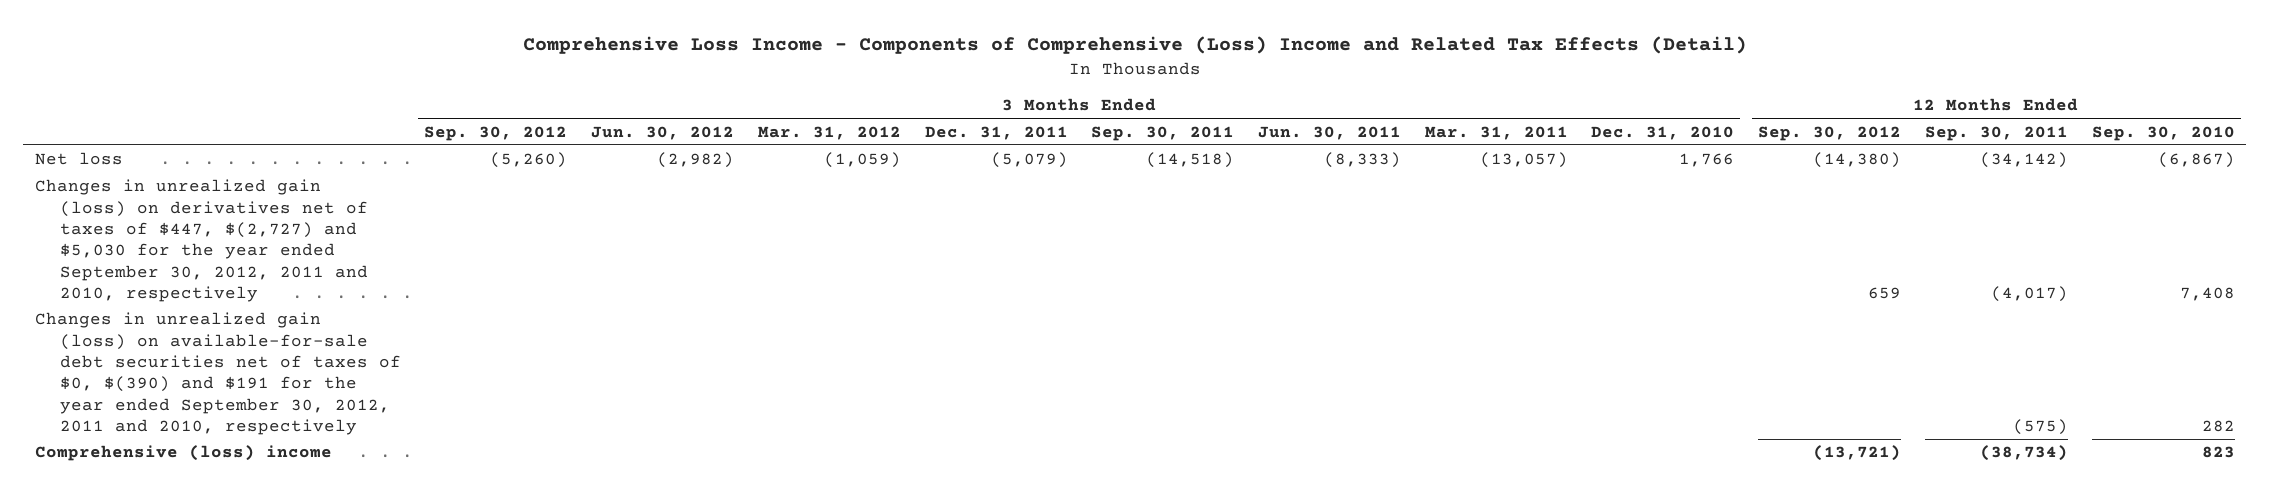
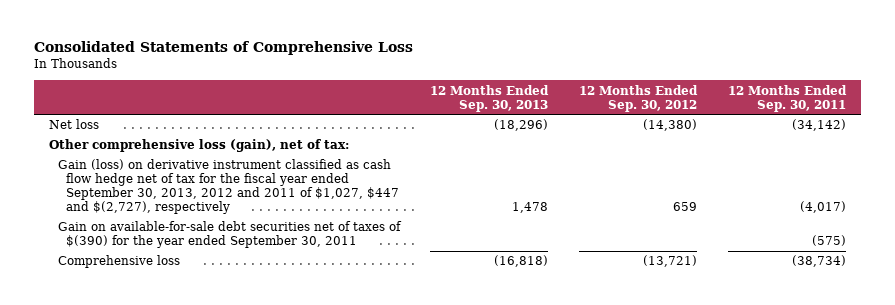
- Comprehensive Loss Income - Components of Comprehensive (Loss) Income and Related Tax Effects (Detail)
+ Consolidated Statements of Comprehensive Loss
- | 3 Months Ended Sep. 30, 2012 | 3 Months Ended Jun. 30, 2012 | 3 Months Ended Mar. 31, 2012 | 3 Months Ended Dec. 31, 2011 | 3 Months Ended Sep. 30, 2011 | 3 Months Ended Jun. 30, 2011 | 3 Months Ended Mar. 31, 2011 | 3 Months Ended Dec. 31, 2010 | 12 Months Ended Sep. 30, 2012 | 12 Months Ended Sep. 30, 2011 | 12 Months Ended Sep. 30, 2010
+ | 12 Months Ended Sep. 30, 2013 | 12 Months Ended Sep. 30, 2012 | 12 Months Ended Sep. 30, 2011
- Changes in unrealized gain (loss) on derivatives net of taxes of $447, $(2,727) and $5,030 for the year ended September 30, 2012, 2011 and 2010, respectively | | | | | | | | | 659 | (4,017) | 7,408
- Changes in unrealized gain (loss) on available-for-sale debt securities net of taxes of $0, $(390) and $191 for the year ended September 30, 2012, 2011 and 2010, respectively | | | | | | | | | | (575) | 282
- Comprehensive (loss) income | | | | | | | | | (13,721) | (38,734) | 823
+ Other comprehensive loss (gain), net of tax:
+ Gain (loss) on derivative instrument classified as cash flow hedge net of tax for the fiscal year ended September 30, 2013, 2012 and 2011 of $1,027, $447 and $(2,727), respectively | 1,478 | 659 | (4,017)
+ Gain on available-for-sale debt securities net of taxes of $(390) for the year ended September 30, 2011 | | | (575)
+ Comprehensive loss | (16,818) | (13,721) | (38,734)

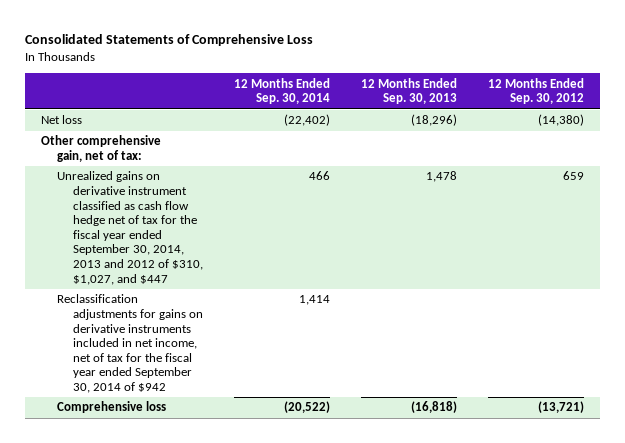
- | 12 Months Ended Sep. 30, 2013 | 12 Months Ended Sep. 30, 2012 | 12 Months Ended Sep. 30, 2011
+ | 12 Months Ended Sep. 30, 2014 | 12 Months Ended Sep. 30, 2013 | 12 Months Ended Sep. 30, 2012
- Other comprehensive loss (gain), net of tax:
- Gain (loss) on derivative instrument classified as cash flow hedge net of tax for the fiscal year ended September 30, 2013, 2012 and 2011 of $1,027, $447 and $(2,727), respectively | 1,478 | 659 | (4,017)
- Gain on available-for-sale debt securities net of taxes of $(390) for the year ended September 30, 2011 | | | (575)
+ Other comprehensive gain, net of tax:
+ Unrealized gains on derivative instrument classified as cash flow hedge net of tax for the fiscal year ended September 30, 2014, 2013 and 2012 of $310, $1,027, and $447 | 466 | 1,478 | 659
+ Reclassification adjustments for gains on derivative instruments included in net income, net of tax for the fiscal year ended September 30, 2014 of $942 | 1,414 | |

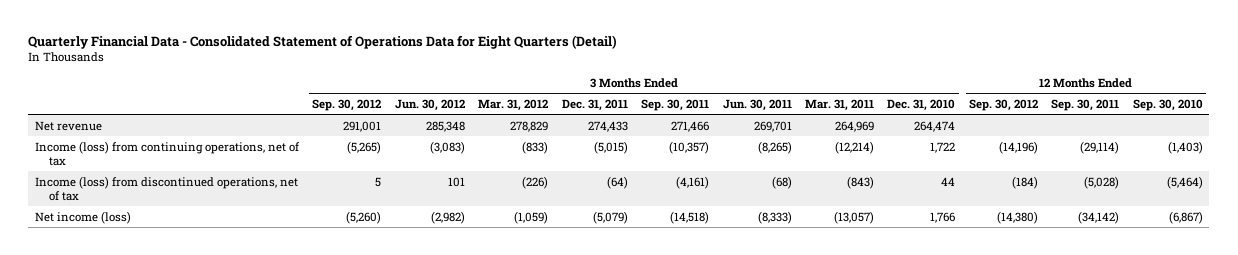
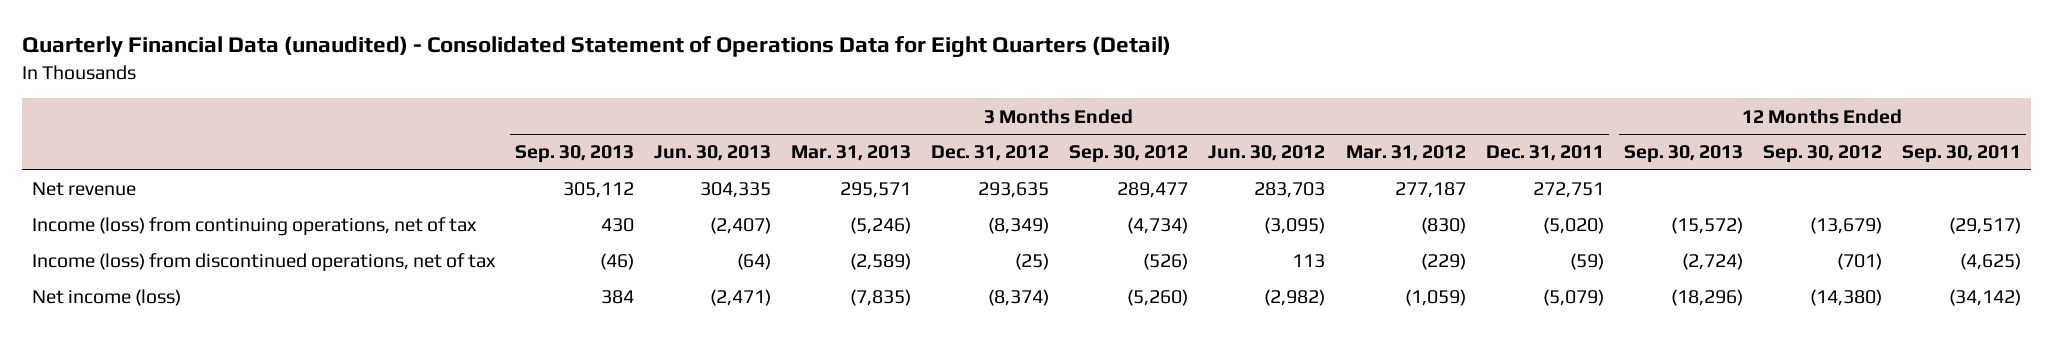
- Quarterly Financial Data - Consolidated Statement of Operations Data for Eight Quarters (Detail)
+ Quarterly Financial Data (unaudited) - Consolidated Statement of Operations Data for Eight Quarters (Detail)
- | 3 Months Ended Sep. 30, 2012 | 3 Months Ended Jun. 30, 2012 | 3 Months Ended Mar. 31, 2012 | 3 Months Ended Dec. 31, 2011 | 3 Months Ended Sep. 30, 2011 | 3 Months Ended Jun. 30, 2011 | 3 Months Ended Mar. 31, 2011 | 3 Months Ended Dec. 31, 2010 | 12 Months Ended Sep. 30, 2012 | 12 Months Ended Sep. 30, 2011 | 12 Months Ended Sep. 30, 2010
+ | 3 Months Ended Sep. 30, 2013 | 3 Months Ended Jun. 30, 2013 | 3 Months Ended Mar. 31, 2013 | 3 Months Ended Dec. 31, 2012 | 3 Months Ended Sep. 30, 2012 | 3 Months Ended Jun. 30, 2012 | 3 Months Ended Mar. 31, 2012 | 3 Months Ended Dec. 31, 2011 | 12 Months Ended Sep. 30, 2013 | 12 Months Ended Sep. 30, 2012 | 12 Months Ended Sep. 30, 2011
- Net revenue | 291,001 | 285,348 | 278,829 | 274,433 | 271,466 | 269,701 | 264,969 | 264,474 | | |
- Income (loss) from continuing operations, net of tax | (5,265) | (3,083) | (833) | (5,015) | (10,357) | (8,265) | (12,214) | 1,722 | (14,196) | (29,114) | (1,403)
- Income (loss) from discontinued operations, net of tax | 5 | 101 | (226) | (64) | (4,161) | (68) | (843) | 44 | (184) | (5,028) | (5,464)
+ Net revenue | 305,112 | 304,335 | 295,571 | 293,635 | 289,477 | 283,703 | 277,187 | 272,751 | | |
+ Income (loss) from continuing operations, net of tax | 430 | (2,407) | (5,246) | (8,349) | (4,734) | (3,095) | (830) | (5,020) | (15,572) | (13,679) | (29,517)
+ Income (loss) from discontinued operations, net of tax | (46) | (64) | (2,589) | (25) | (526) | 113 | (229) | (59) | (2,724) | (701) | (4,625)

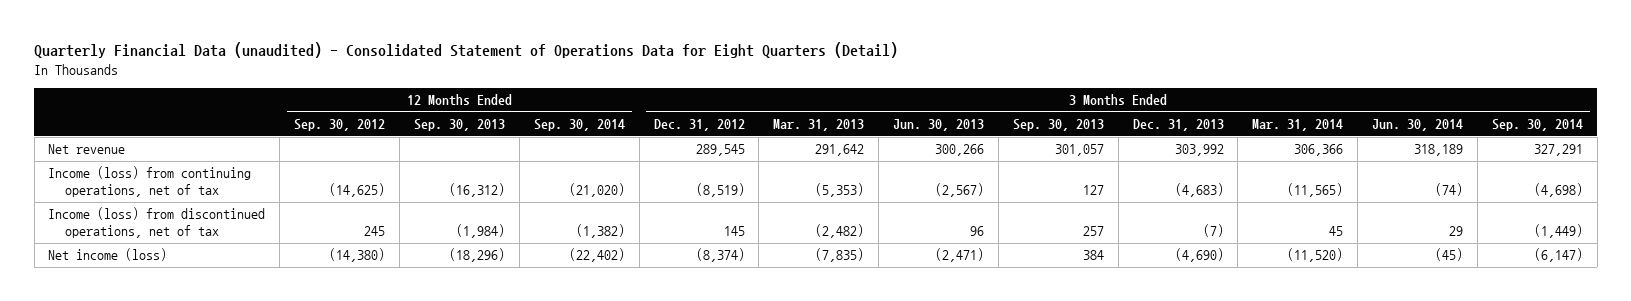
- | 3 Months Ended Sep. 30, 2013 | 3 Months Ended Jun. 30, 2013 | 3 Months Ended Mar. 31, 2013 | 3 Months Ended Dec. 31, 2012 | 3 Months Ended Sep. 30, 2012 | 3 Months Ended Jun. 30, 2012 | 3 Months Ended Mar. 31, 2012 | 3 Months Ended Dec. 31, 2011 | 12 Months Ended Sep. 30, 2013 | 12 Months Ended Sep. 30, 2012 | 12 Months Ended Sep. 30, 2011
+ | 12 Months Ended Sep. 30, 2012 | 12 Months Ended Sep. 30, 2013 | 12 Months Ended Sep. 30, 2014 | 3 Months Ended Dec. 31, 2012 | 3 Months Ended Mar. 31, 2013 | 3 Months Ended Jun. 30, 2013 | 3 Months Ended Sep. 30, 2013 | 3 Months Ended Dec. 31, 2013 | 3 Months Ended Mar. 31, 2014 | 3 Months Ended Jun. 30, 2014 | 3 Months Ended Sep. 30, 2014
- Net revenue | 305,112 | 304,335 | 295,571 | 293,635 | 289,477 | 283,703 | 277,187 | 272,751 | | |
- Income (loss) from continuing operations, net of tax | 430 | (2,407) | (5,246) | (8,349) | (4,734) | (3,095) | (830) | (5,020) | (15,572) | (13,679) | (29,517)
- Income (loss) from discontinued operations, net of tax | (46) | (64) | (2,589) | (25) | (526) | 113 | (229) | (59) | (2,724) | (701) | (4,625)
+ Net revenue | | | | 289,545 | 291,642 | 300,266 | 301,057 | 303,992 | 306,366 | 318,189 | 327,291
+ Income (loss) from continuing operations, net of tax | (14,625) | (16,312) | (21,020) | (8,519) | (5,353) | (2,567) | 127 | (4,683) | (11,565) | (74) | (4,698)
+ Income (loss) from discontinued operations, net of tax | 245 | (1,984) | (1,382) | 145 | (2,482) | 96 | 257 | (7) | 45 | 29 | (1,449)

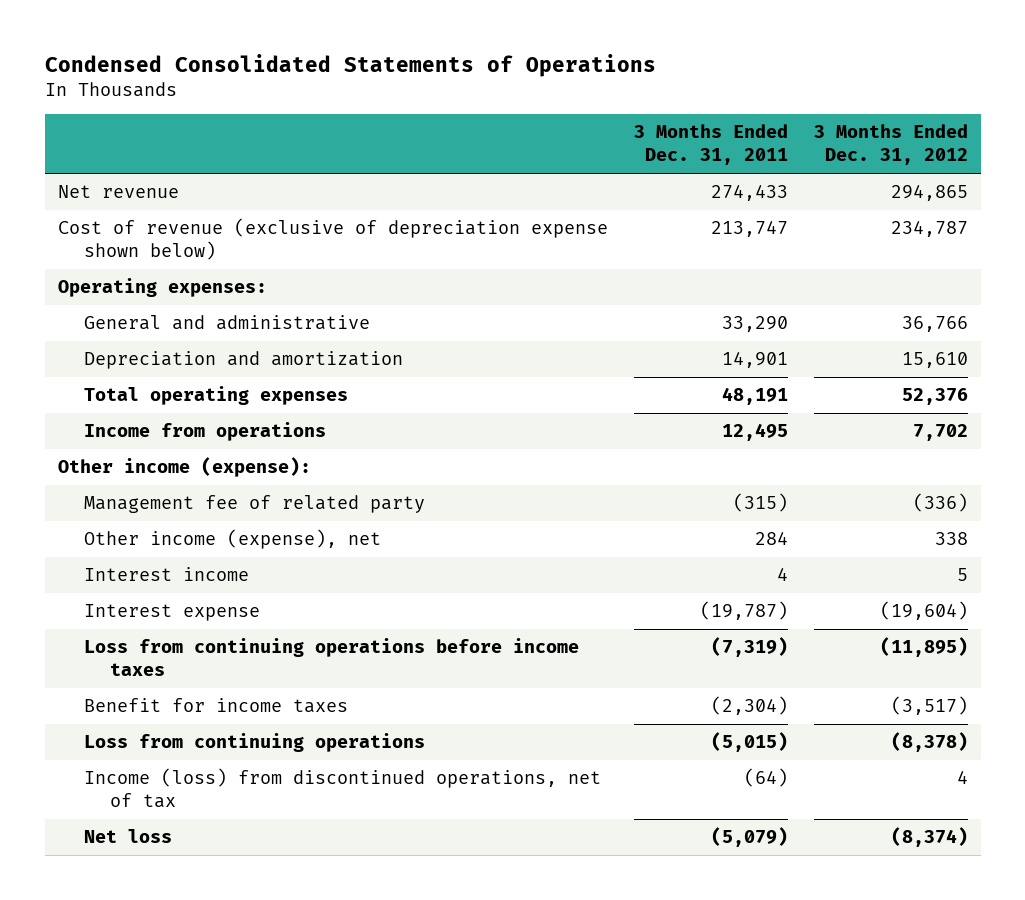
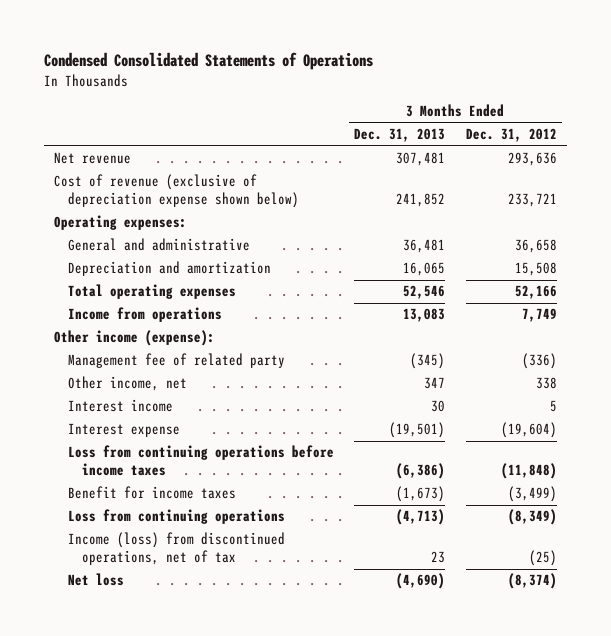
- | 3 Months Ended Dec. 31, 2011 | 3 Months Ended Dec. 31, 2012
+ | 3 Months Ended Dec. 31, 2013 | 3 Months Ended Dec. 31, 2012
- Net revenue | 274,433 | 294,865
- Cost of revenue (exclusive of depreciation expense shown below) | 213,747 | 234,787
+ Net revenue | 307,481 | 293,636
+ Cost of revenue (exclusive of depreciation expense shown below) | 241,852 | 233,721
- General and administrative | 33,290 | 36,766
- Depreciation and amortization | 14,901 | 15,610
- Total operating expenses | 48,191 | 52,376
- Income from operations | 12,495 | 7,702
+ General and administrative | 36,481 | 36,658
+ Depreciation and amortization | 16,065 | 15,508
+ Total operating expenses | 52,546 | 52,166
+ Income from operations | 13,083 | 7,749
- Other income (expense), net | 284 | 338
+ Other income, net | 347 | 338
- Loss from continuing operations before income taxes | (7,319) | (11,895)
- Benefit for income taxes | (2,304) | (3,517)
- Loss from continuing operations | (5,015) | (8,378)
- Income (loss) from discontinued operations, net of tax | (64) | 4
+ Loss from continuing operations before income taxes | (6,386) | (11,848)
+ Benefit for income taxes | (1,673) | (3,499)
+ Loss from continuing operations | (4,713) | (8,349)
+ Income (loss) from discontinued operations, net of tax | 23 | (25)

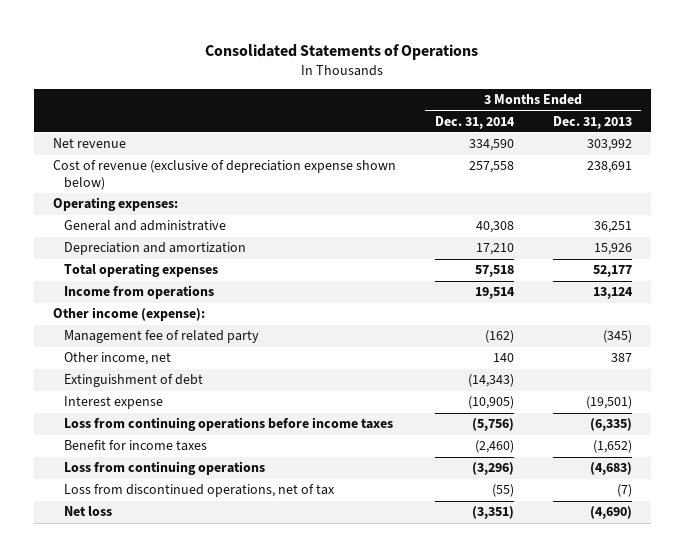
- Condensed Consolidated Statements of Operations
+ Consolidated Statements of Operations
- | 3 Months Ended Dec. 31, 2013 | 3 Months Ended Dec. 31, 2012
+ | 3 Months Ended Dec. 31, 2014 | 3 Months Ended Dec. 31, 2013
- Net revenue | 307,481 | 293,636
- Cost of revenue (exclusive of depreciation expense shown below) | 241,852 | 233,721
+ Net revenue | 334,590 | 303,992
+ Cost of revenue (exclusive of depreciation expense shown below) | 257,558 | 238,691
- General and administrative | 36,481 | 36,658
- Depreciation and amortization | 16,065 | 15,508
- Total operating expenses | 52,546 | 52,166
- Income from operations | 13,083 | 7,749
+ General and administrative | 40,308 | 36,251
+ Depreciation and amortization | 17,210 | 15,926
+ Total operating expenses | 57,518 | 52,177
+ Income from operations | 19,514 | 13,124
- Other income, net | 347 | 338
- Interest income | 30 | 5
+ Other income, net | 140 | 387
+ Extinguishment of debt | (14,343) |
- Loss from continuing operations before income taxes | (6,386) | (11,848)
- Benefit for income taxes | (1,673) | (3,499)
- Loss from continuing operations | (4,713) | (8,349)
- Income (loss) from discontinued operations, net of tax | 23 | (25)
+ Loss from continuing operations before income taxes | (5,756) | (6,335)
+ Benefit for income taxes | (2,460) | (1,652)
+ Loss from continuing operations | (3,296) | (4,683)
+ Loss from discontinued operations, net of tax | (55) | (7)

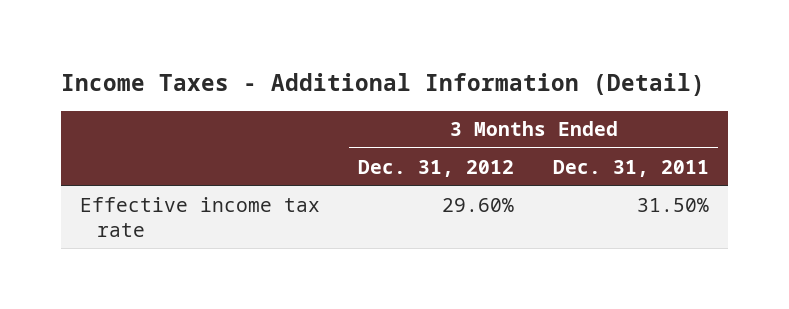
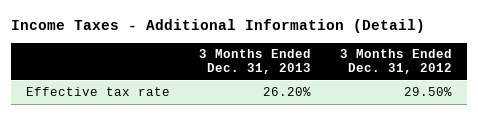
- | 3 Months Ended Dec. 31, 2012 | 3 Months Ended Dec. 31, 2011
+ | 3 Months Ended Dec. 31, 2013 | 3 Months Ended Dec. 31, 2012
- Effective income tax rate | 29.60% | 31.50%
+ Effective tax rate | 26.20% | 29.50%

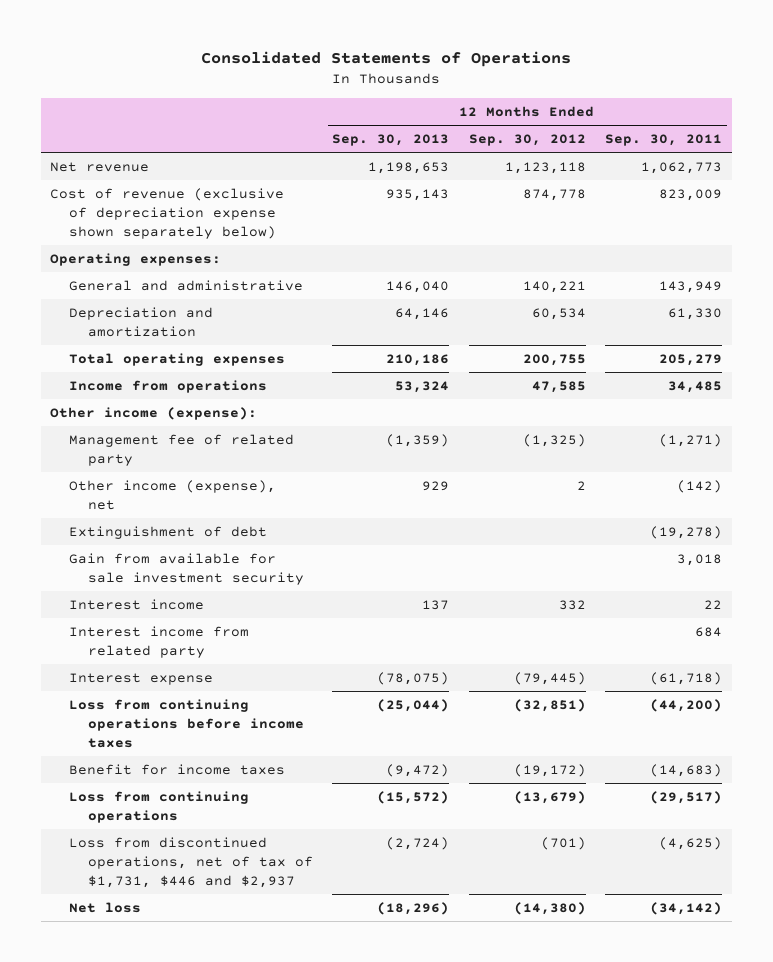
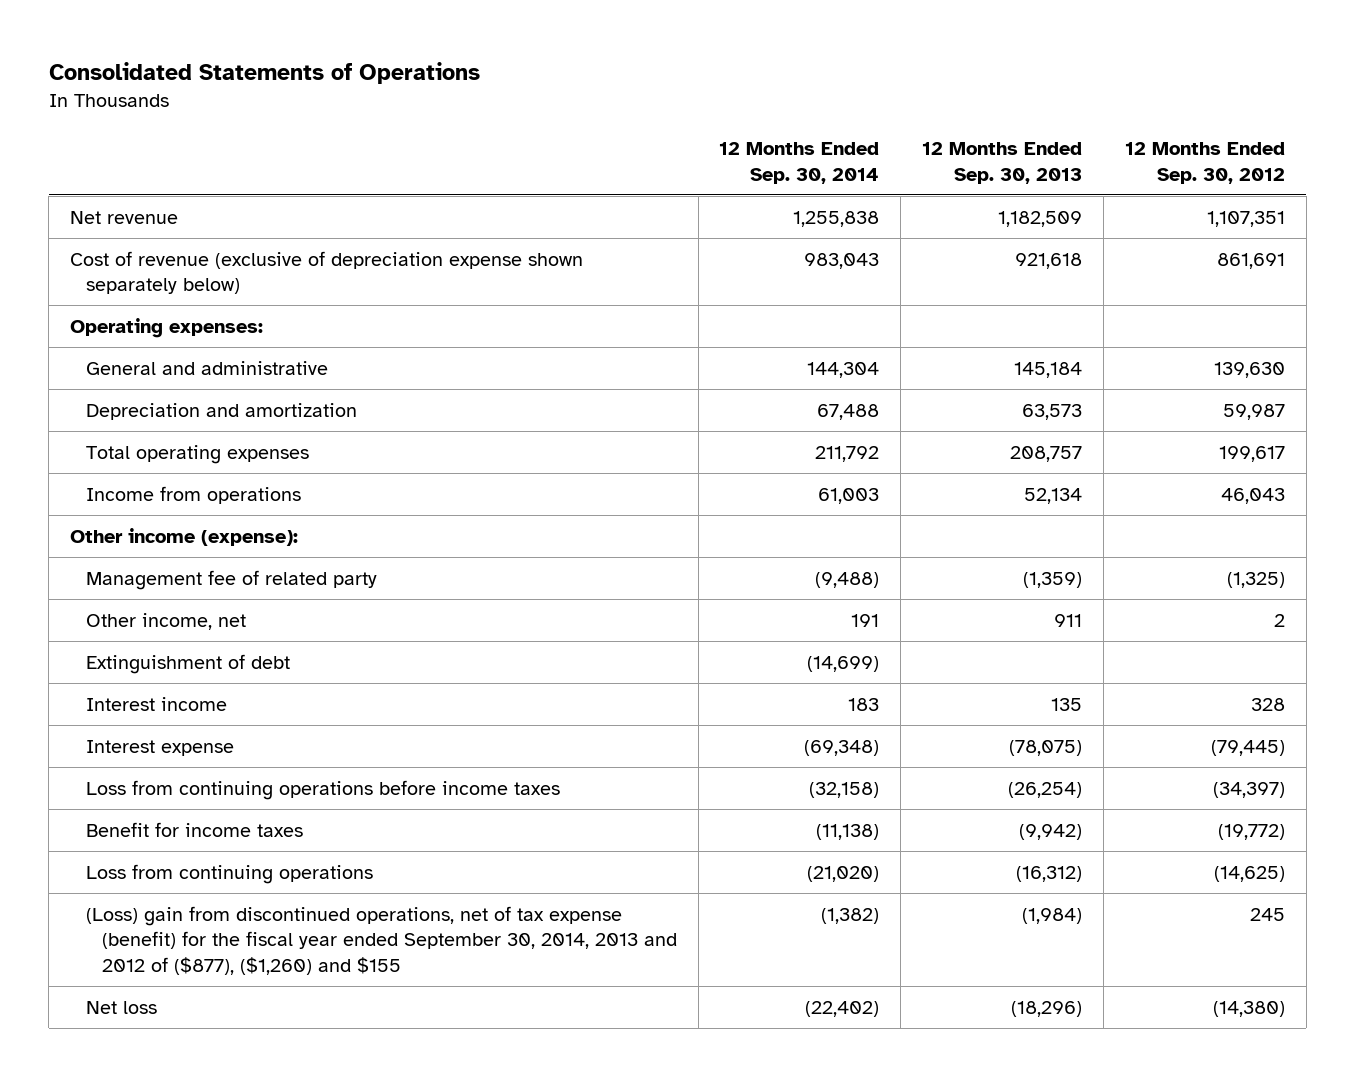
- | 12 Months Ended Sep. 30, 2013 | 12 Months Ended Sep. 30, 2012 | 12 Months Ended Sep. 30, 2011
+ | 12 Months Ended Sep. 30, 2014 | 12 Months Ended Sep. 30, 2013 | 12 Months Ended Sep. 30, 2012
- Net revenue | 1,198,653 | 1,123,118 | 1,062,773
- Cost of revenue (exclusive of depreciation expense shown separately below) | 935,143 | 874,778 | 823,009
+ Net revenue | 1,255,838 | 1,182,509 | 1,107,351
+ Cost of revenue (exclusive of depreciation expense shown separately below) | 983,043 | 921,618 | 861,691
- General and administrative | 146,040 | 140,221 | 143,949
- Depreciation and amortization | 64,146 | 60,534 | 61,330
- Total operating expenses | 210,186 | 200,755 | 205,279
- Income from operations | 53,324 | 47,585 | 34,485
+ General and administrative | 144,304 | 145,184 | 139,630
+ Depreciation and amortization | 67,488 | 63,573 | 59,987
+ Total operating expenses | 211,792 | 208,757 | 199,617
+ Income from operations | 61,003 | 52,134 | 46,043
- Other income (expense), net | 929 | 2 | (142)
+ Other income, net | 191 | 911 | 2
- Gain from available for sale investment security | | | 3,018
- Interest income | 137 | 332 | 22
- Interest income from related party | | | 684
+ Interest income | 183 | 135 | 328
- Loss from continuing operations before income taxes | (25,044) | (32,851) | (44,200)
- Benefit for income taxes | (9,472) | (19,172) | (14,683)
- Loss from continuing operations | (15,572) | (13,679) | (29,517)
- Loss from discontinued operations, net of tax of $1,731, $446 and $2,937 | (2,724) | (701) | (4,625)
+ Loss from continuing operations before income taxes | (32,158) | (26,254) | (34,397)
+ Benefit for income taxes | (11,138) | (9,942) | (19,772)
+ Loss from continuing operations | (21,020) | (16,312) | (14,625)
+ (Loss) gain from discontinued operations, net of tax expense (benefit) for the fiscal year ended September 30, 2014, 2013 and 2012 of ($877), ($1,260) and $155 | (1,382) | (1,984) | 245

